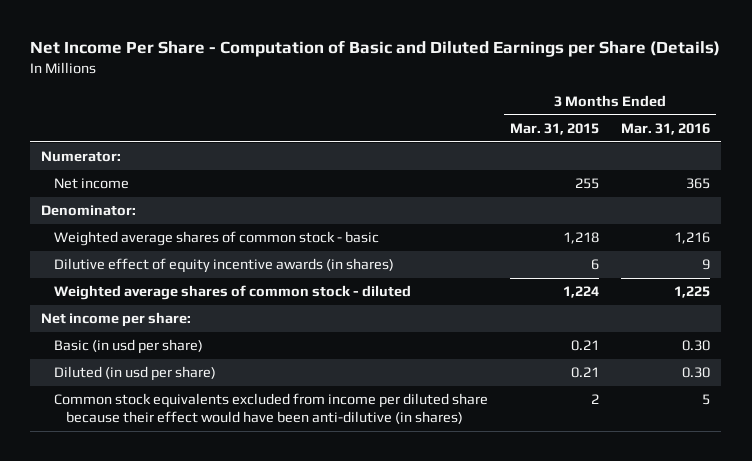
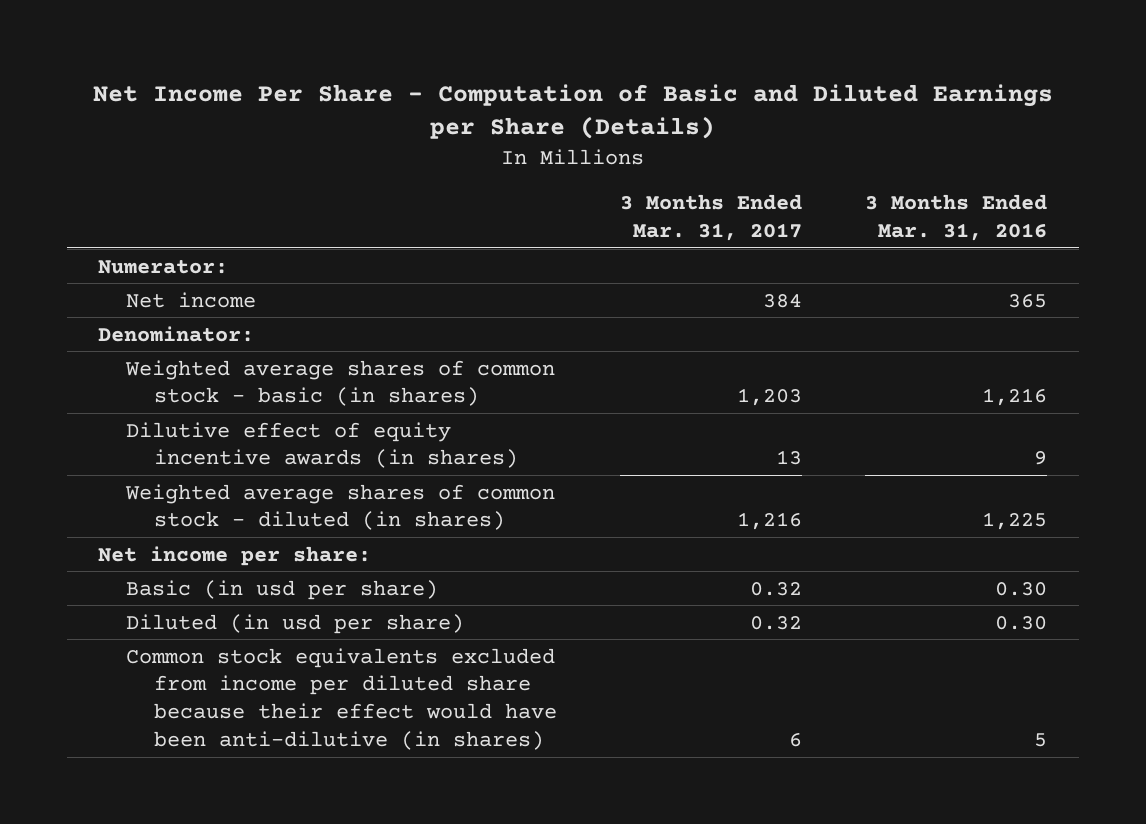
- | 3 Months Ended Mar. 31, 2015 | 3 Months Ended Mar. 31, 2016
+ | 3 Months Ended Mar. 31, 2017 | 3 Months Ended Mar. 31, 2016
- Weighted average shares of common stock - basic | 1,218 | 1,216
+ Weighted average shares of common stock - basic (in shares) | 1,203 | 1,216
- Weighted average shares of common stock - diluted | 1,224 | 1,225
+ Weighted average shares of common stock - diluted (in shares) | 1,216 | 1,225

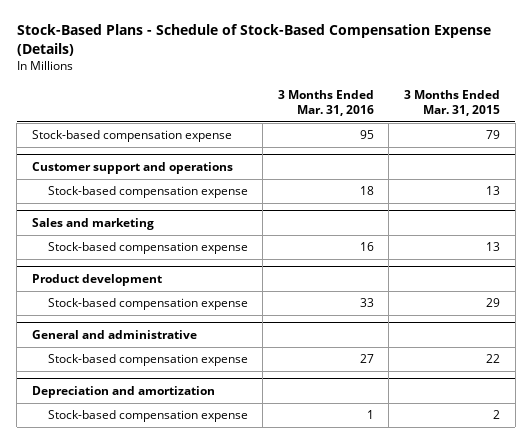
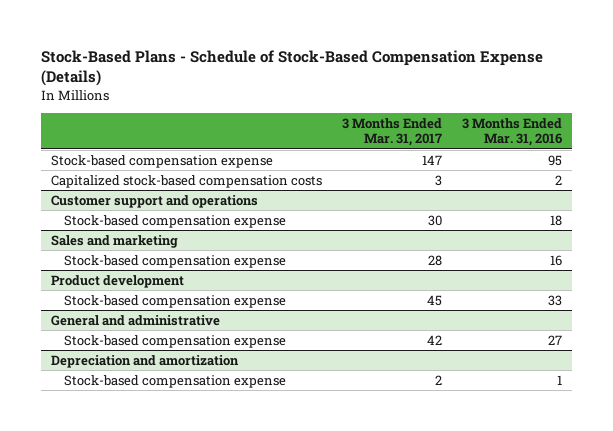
- | 3 Months Ended Mar. 31, 2016 | 3 Months Ended Mar. 31, 2015
+ | 3 Months Ended Mar. 31, 2017 | 3 Months Ended Mar. 31, 2016
+ Capitalized stock-based compensation costs | 3 | 2

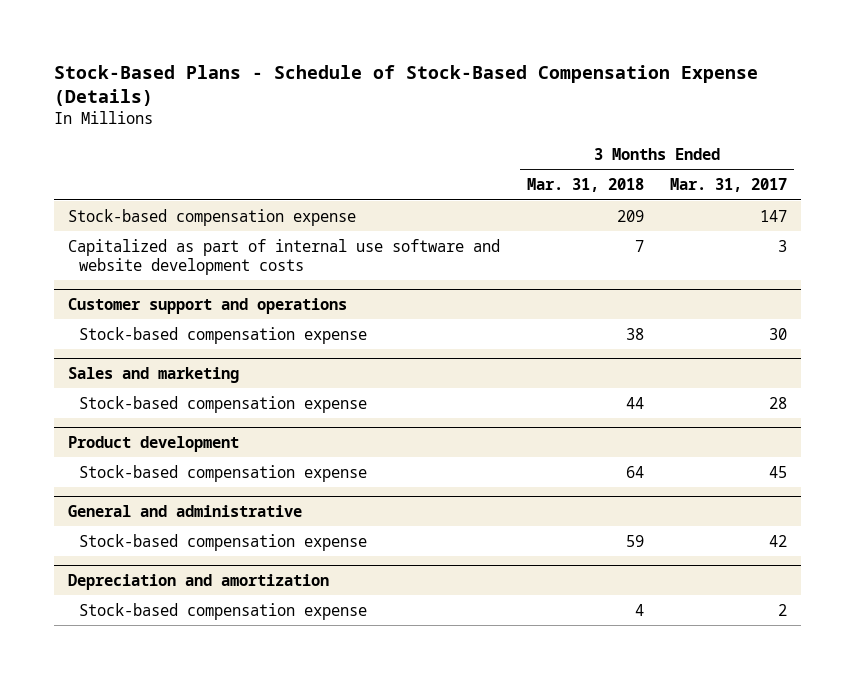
- | 3 Months Ended Mar. 31, 2017 | 3 Months Ended Mar. 31, 2016
+ | 3 Months Ended Mar. 31, 2018 | 3 Months Ended Mar. 31, 2017
- Capitalized stock-based compensation costs | 3 | 2
+ Capitalized as part of internal use software and website development costs | 7 | 3

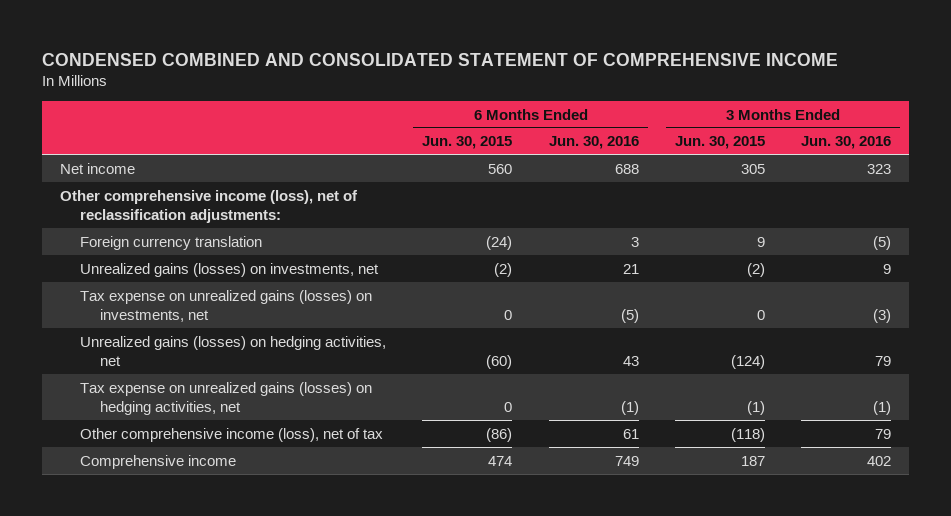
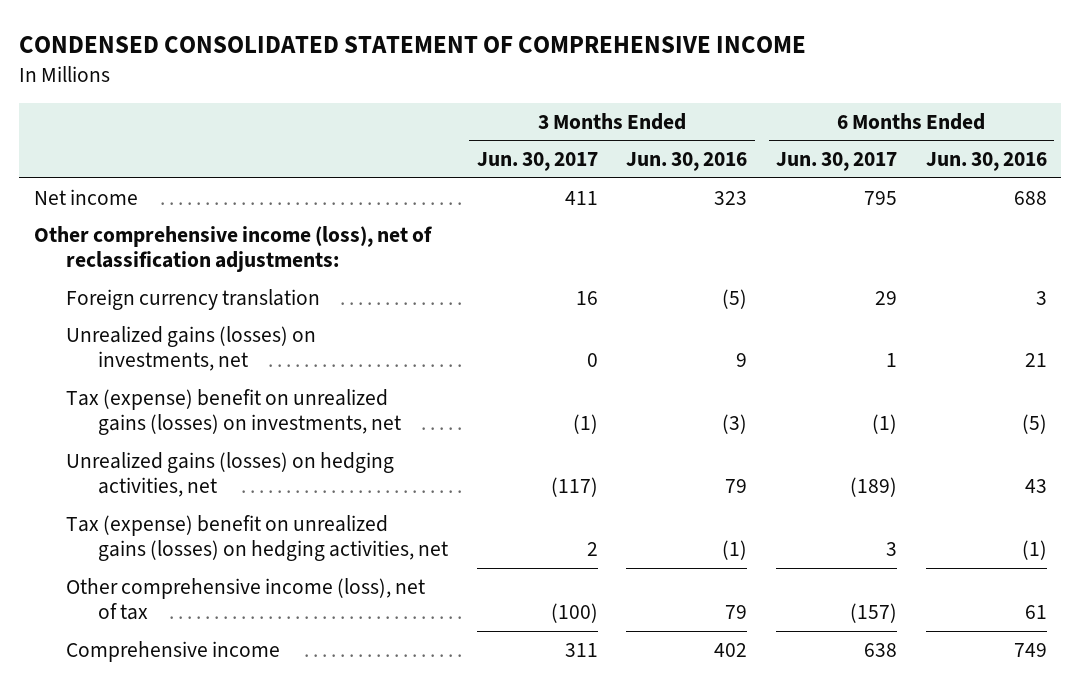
- CONDENSED COMBINED AND CONSOLIDATED STATEMENT OF COMPREHENSIVE INCOME
+ CONDENSED CONSOLIDATED STATEMENT OF COMPREHENSIVE INCOME
- | 6 Months Ended Jun. 30, 2015 | 6 Months Ended Jun. 30, 2016 | 3 Months Ended Jun. 30, 2015 | 3 Months Ended Jun. 30, 2016
+ | 3 Months Ended Jun. 30, 2017 | 3 Months Ended Jun. 30, 2016 | 6 Months Ended Jun. 30, 2017 | 6 Months Ended Jun. 30, 2016
- Tax expense on unrealized gains (losses) on investments, net | 0 | (5) | 0 | (3)
+ Tax (expense) benefit on unrealized gains (losses) on investments, net | (1) | (3) | (1) | (5)
- Tax expense on unrealized gains (losses) on hedging activities, net | 0 | (1) | (1) | (1)
+ Tax (expense) benefit on unrealized gains (losses) on hedging activities, net | 2 | (1) | 3 | (1)

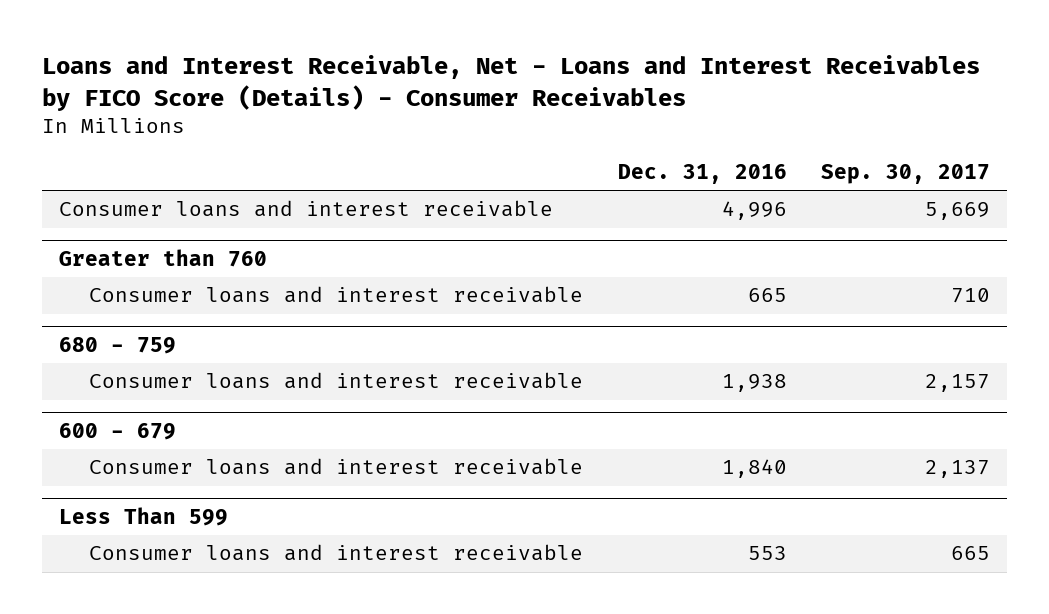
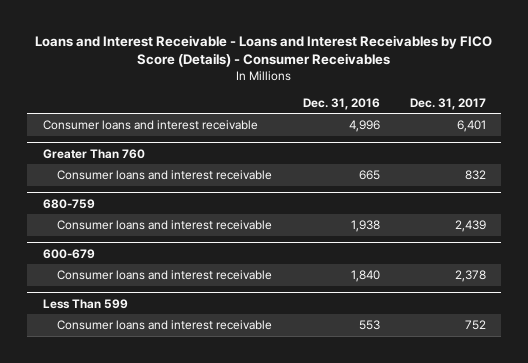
- Loans and Interest Receivable, Net - Loans and Interest Receivables by FICO Score (Details) - Consumer Receivables
+ Loans and Interest Receivable - Loans and Interest Receivables by FICO Score (Details) - Consumer Receivables
- | Dec. 31, 2016 | Sep. 30, 2017
+ | Dec. 31, 2016 | Dec. 31, 2017
- Greater than 760
+ Greater Than 760
- 680 - 759
+ 680-759
- 600 - 679
+ 600-679

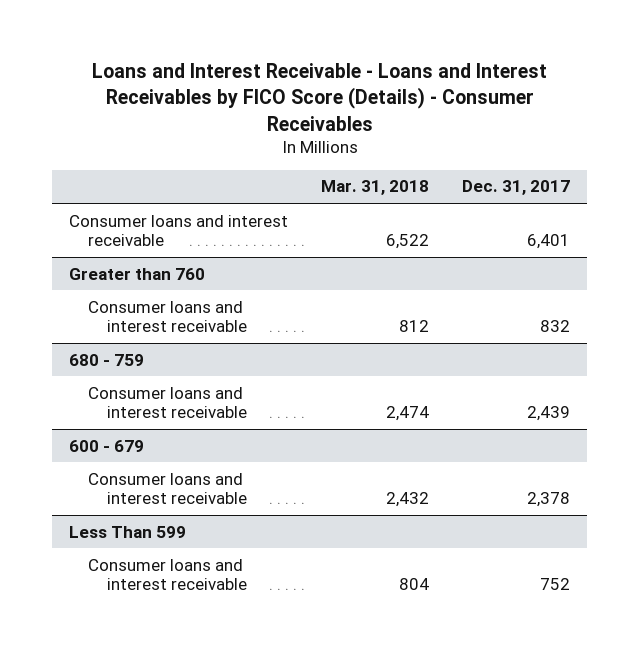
- | Dec. 31, 2016 | Dec. 31, 2017
+ | Mar. 31, 2018 | Dec. 31, 2017
- Greater Than 760
+ Greater than 760
- 680-759
+ 680 - 759
- 600-679
+ 600 - 679

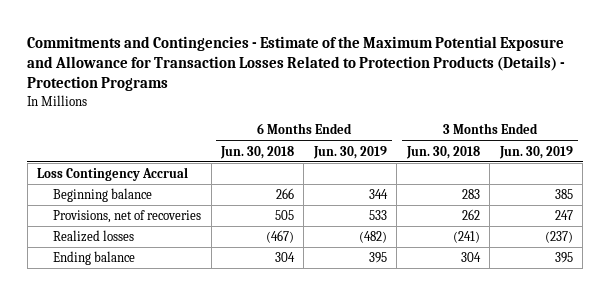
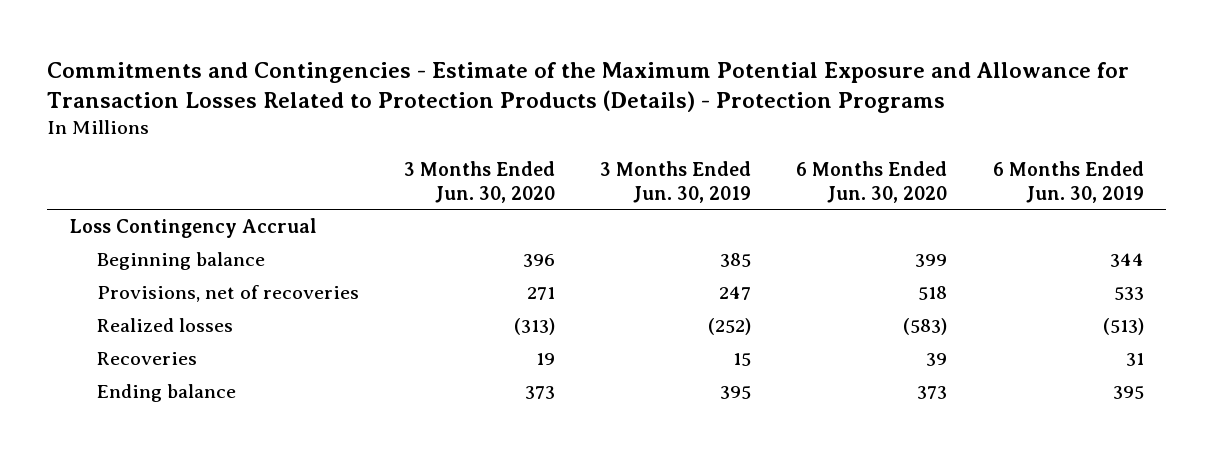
- | 6 Months Ended Jun. 30, 2018 | 6 Months Ended Jun. 30, 2019 | 3 Months Ended Jun. 30, 2018 | 3 Months Ended Jun. 30, 2019
+ | 3 Months Ended Jun. 30, 2020 | 3 Months Ended Jun. 30, 2019 | 6 Months Ended Jun. 30, 2020 | 6 Months Ended Jun. 30, 2019
- Realized losses | (467) | (482) | (241) | (237)
+ Realized losses | (313) | (252) | (583) | (513)
+ Recoveries | 19 | 15 | 39 | 31

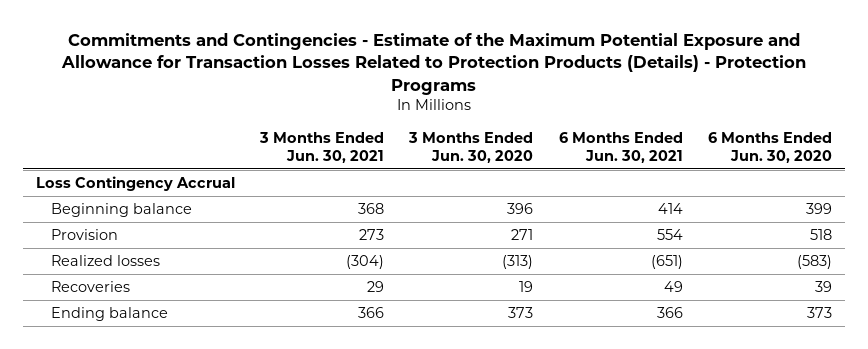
- | 3 Months Ended Jun. 30, 2020 | 3 Months Ended Jun. 30, 2019 | 6 Months Ended Jun. 30, 2020 | 6 Months Ended Jun. 30, 2019
+ | 3 Months Ended Jun. 30, 2021 | 3 Months Ended Jun. 30, 2020 | 6 Months Ended Jun. 30, 2021 | 6 Months Ended Jun. 30, 2020
- Provisions, net of recoveries | 271 | 247 | 518 | 533
+ Provision | 273 | 271 | 554 | 518

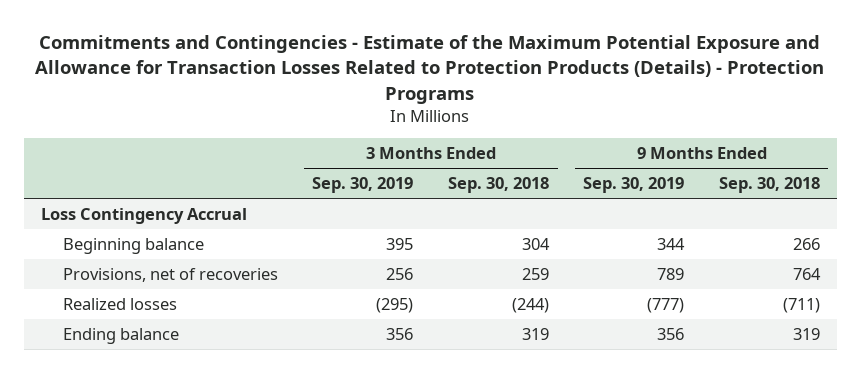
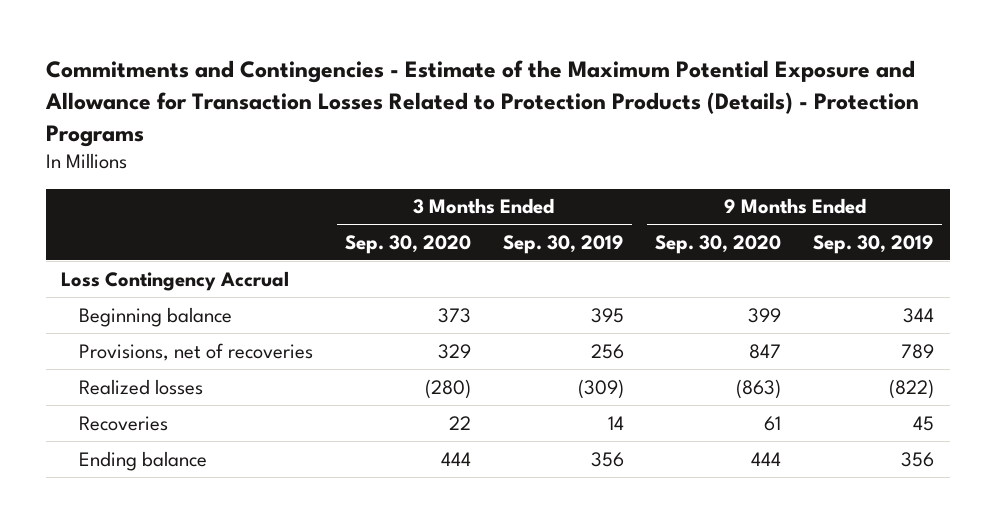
- | 3 Months Ended Sep. 30, 2019 | 3 Months Ended Sep. 30, 2018 | 9 Months Ended Sep. 30, 2019 | 9 Months Ended Sep. 30, 2018
+ | 3 Months Ended Sep. 30, 2020 | 3 Months Ended Sep. 30, 2019 | 9 Months Ended Sep. 30, 2020 | 9 Months Ended Sep. 30, 2019
- Realized losses | (295) | (244) | (777) | (711)
+ Realized losses | (280) | (309) | (863) | (822)
+ Recoveries | 22 | 14 | 61 | 45

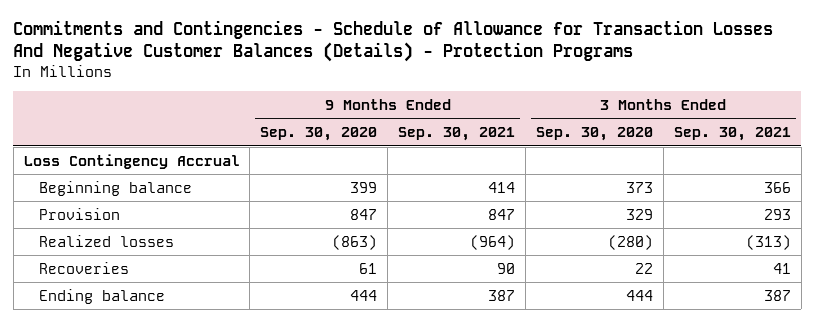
- Commitments and Contingencies - Estimate of the Maximum Potential Exposure and Allowance for Transaction Losses Related to Protection Products (Details) - Protection Programs
+ Commitments and Contingencies - Schedule of Allowance for Transaction Losses And Negative Customer Balances (Details) - Protection Programs
- | 3 Months Ended Sep. 30, 2020 | 3 Months Ended Sep. 30, 2019 | 9 Months Ended Sep. 30, 2020 | 9 Months Ended Sep. 30, 2019
+ | 9 Months Ended Sep. 30, 2020 | 9 Months Ended Sep. 30, 2021 | 3 Months Ended Sep. 30, 2020 | 3 Months Ended Sep. 30, 2021
- Provisions, net of recoveries | 329 | 256 | 847 | 789
+ Provision | 847 | 847 | 329 | 293

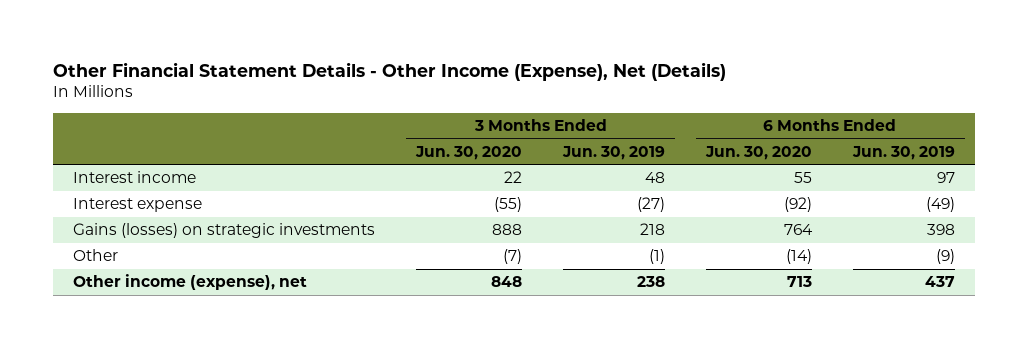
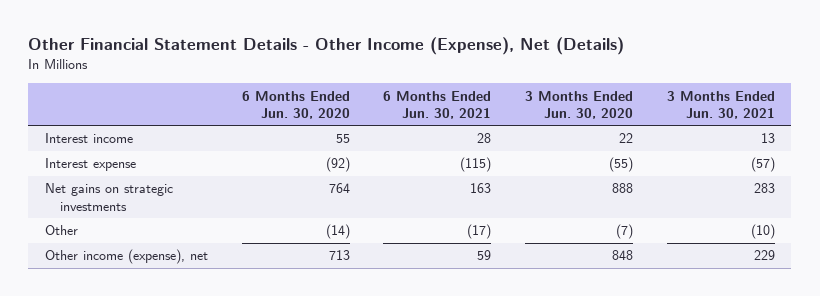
- | 3 Months Ended Jun. 30, 2020 | 3 Months Ended Jun. 30, 2019 | 6 Months Ended Jun. 30, 2020 | 6 Months Ended Jun. 30, 2019
+ | 6 Months Ended Jun. 30, 2020 | 6 Months Ended Jun. 30, 2021 | 3 Months Ended Jun. 30, 2020 | 3 Months Ended Jun. 30, 2021
- Gains (losses) on strategic investments | 888 | 218 | 764 | 398
+ Net gains on strategic investments | 764 | 163 | 888 | 283

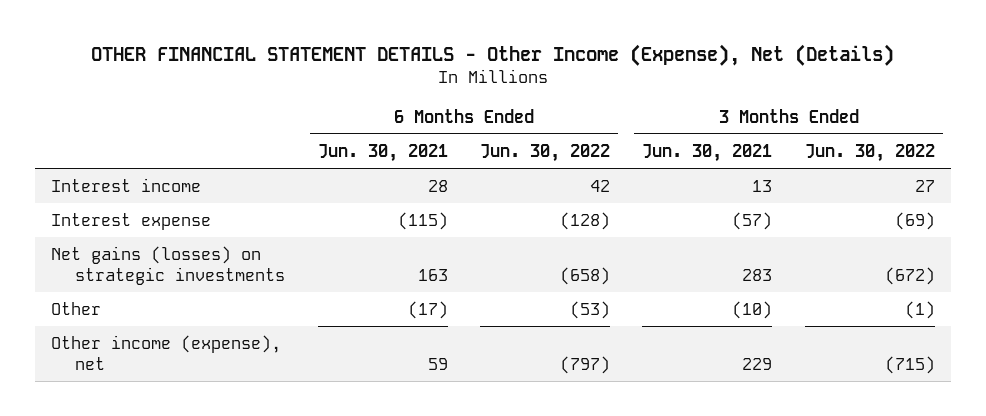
- Other Financial Statement Details - Other Income (Expense), Net (Details)
+ OTHER FINANCIAL STATEMENT DETAILS - Other Income (Expense), Net (Details)
- | 6 Months Ended Jun. 30, 2020 | 6 Months Ended Jun. 30, 2021 | 3 Months Ended Jun. 30, 2020 | 3 Months Ended Jun. 30, 2021
+ | 6 Months Ended Jun. 30, 2021 | 6 Months Ended Jun. 30, 2022 | 3 Months Ended Jun. 30, 2021 | 3 Months Ended Jun. 30, 2022
- Net gains on strategic investments | 764 | 163 | 888 | 283
+ Net gains (losses) on strategic investments | 163 | (658) | 283 | (672)

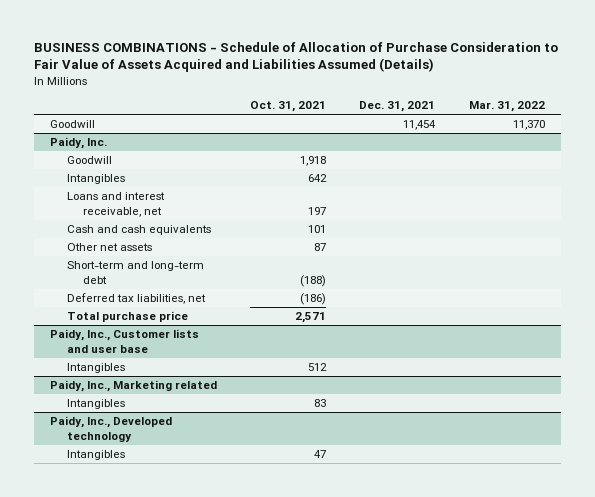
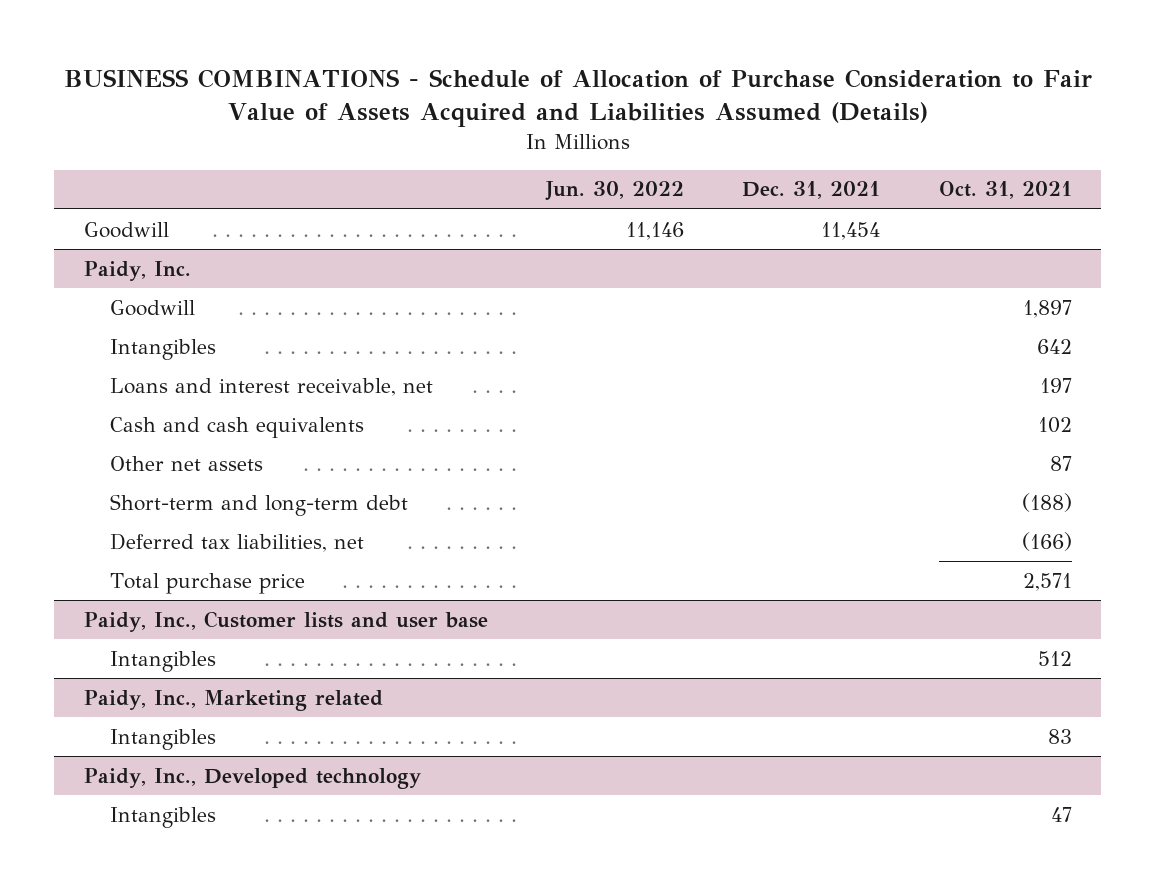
- | Oct. 31, 2021 | Dec. 31, 2021 | Mar. 31, 2022
+ | Jun. 30, 2022 | Dec. 31, 2021 | Oct. 31, 2021
@ Paidy, Inc.
- Goodwill | 1,918 | |
+ Goodwill | | | 1,897
- Cash and cash equivalents | 101 | |
+ Cash and cash equivalents | | | 102
- Deferred tax liabilities, net | (186) | |
+ Deferred tax liabilities, net | | | (166)

